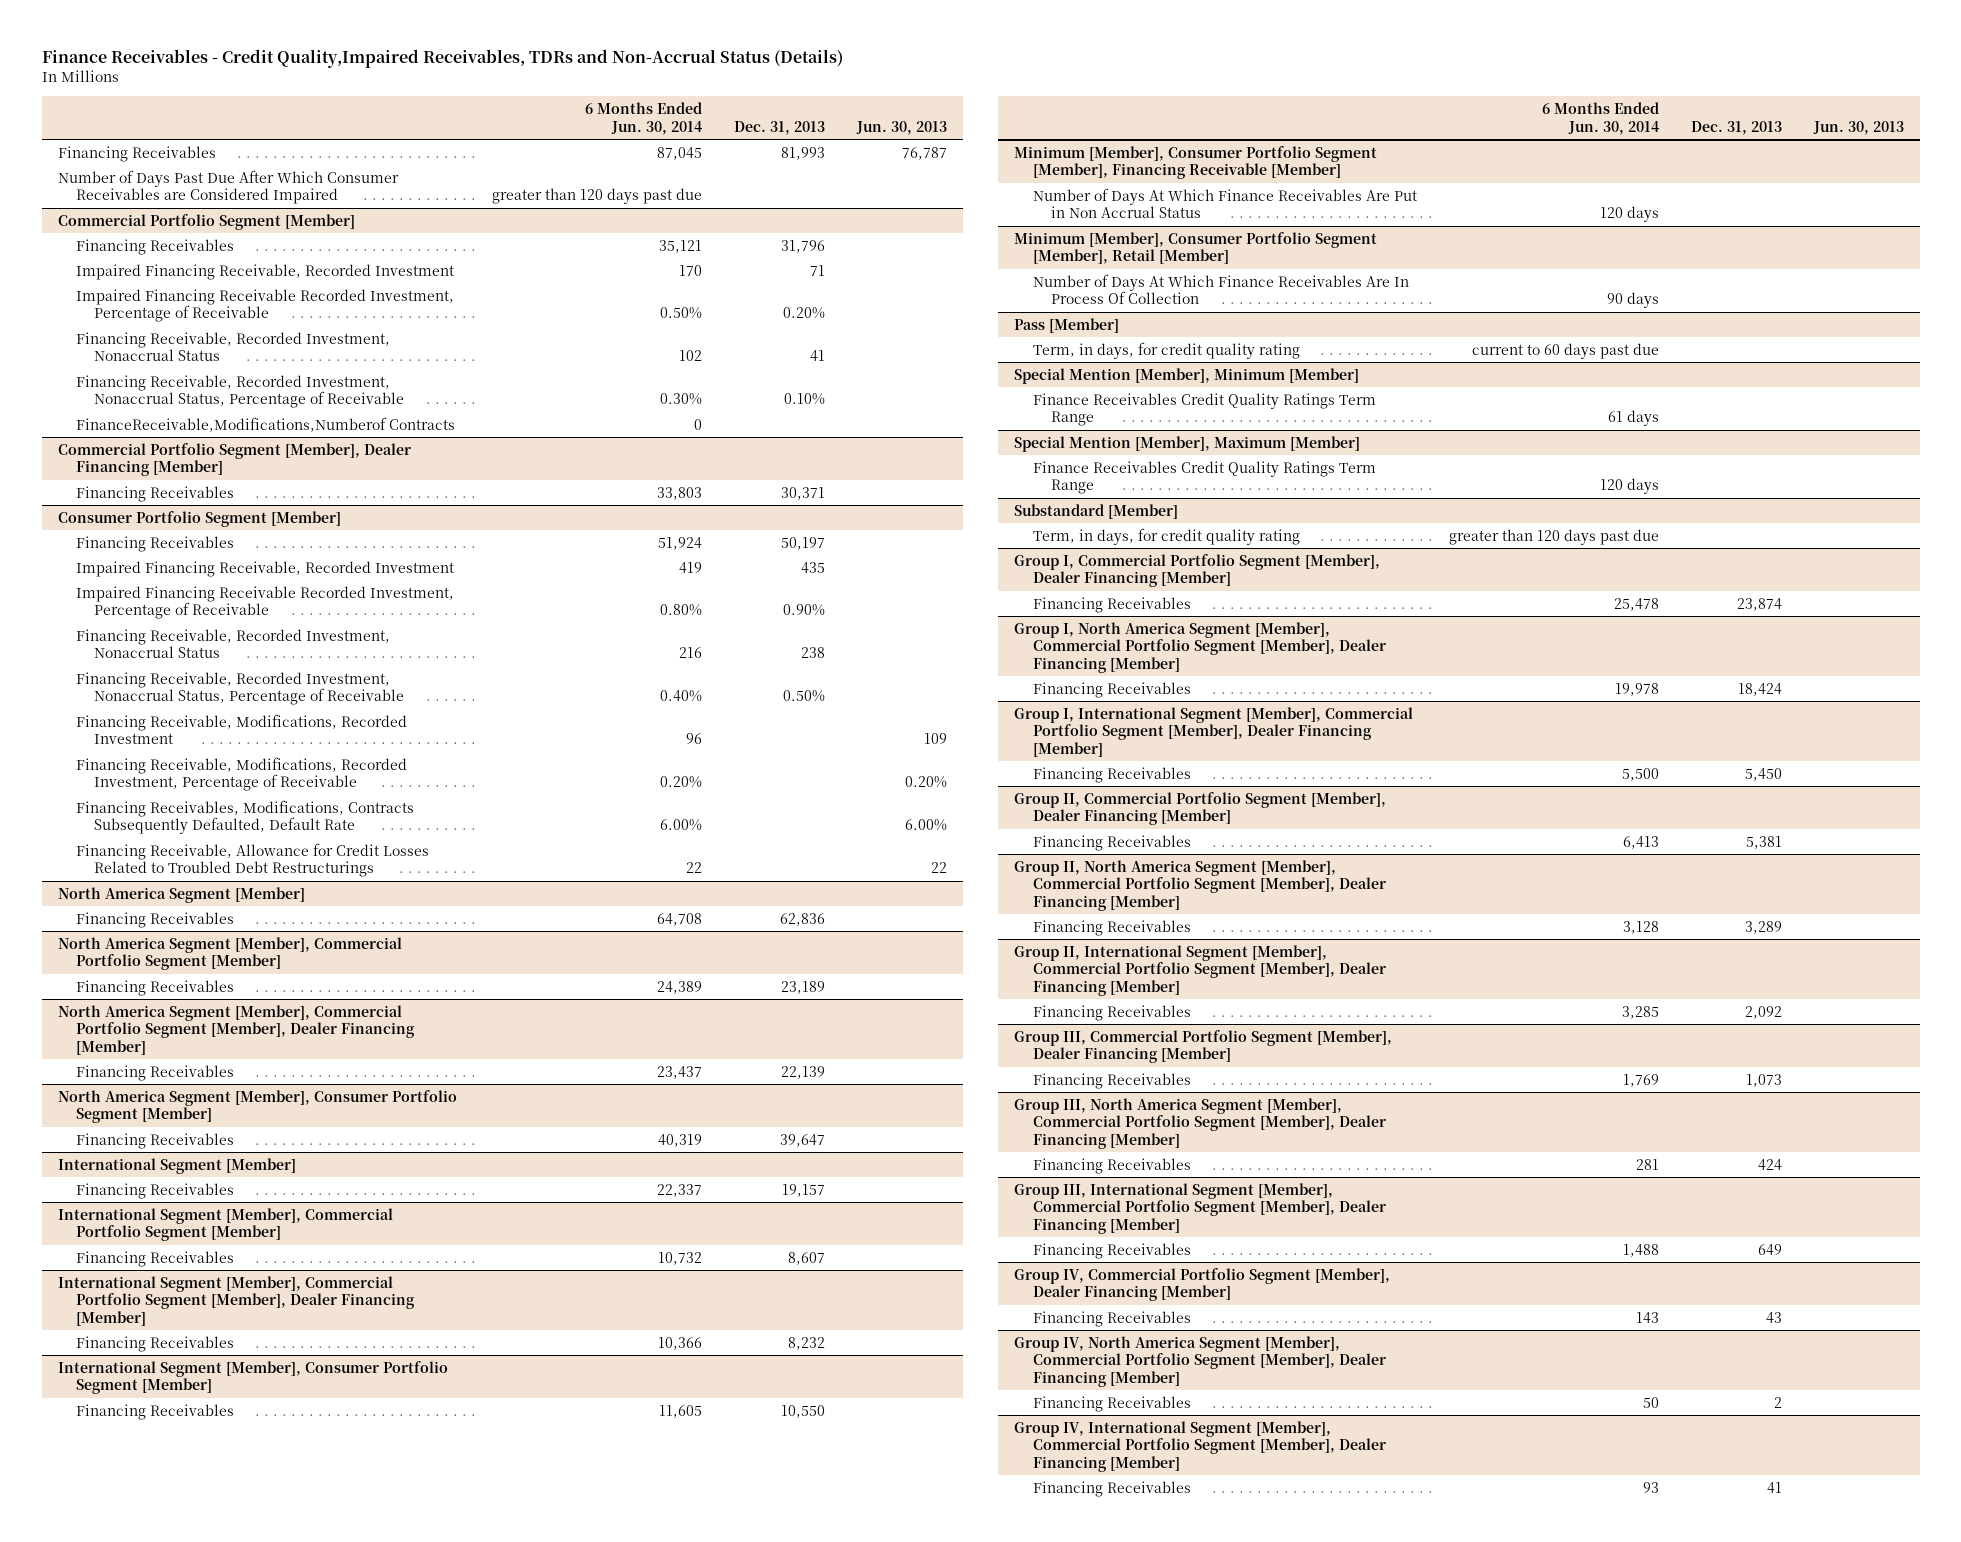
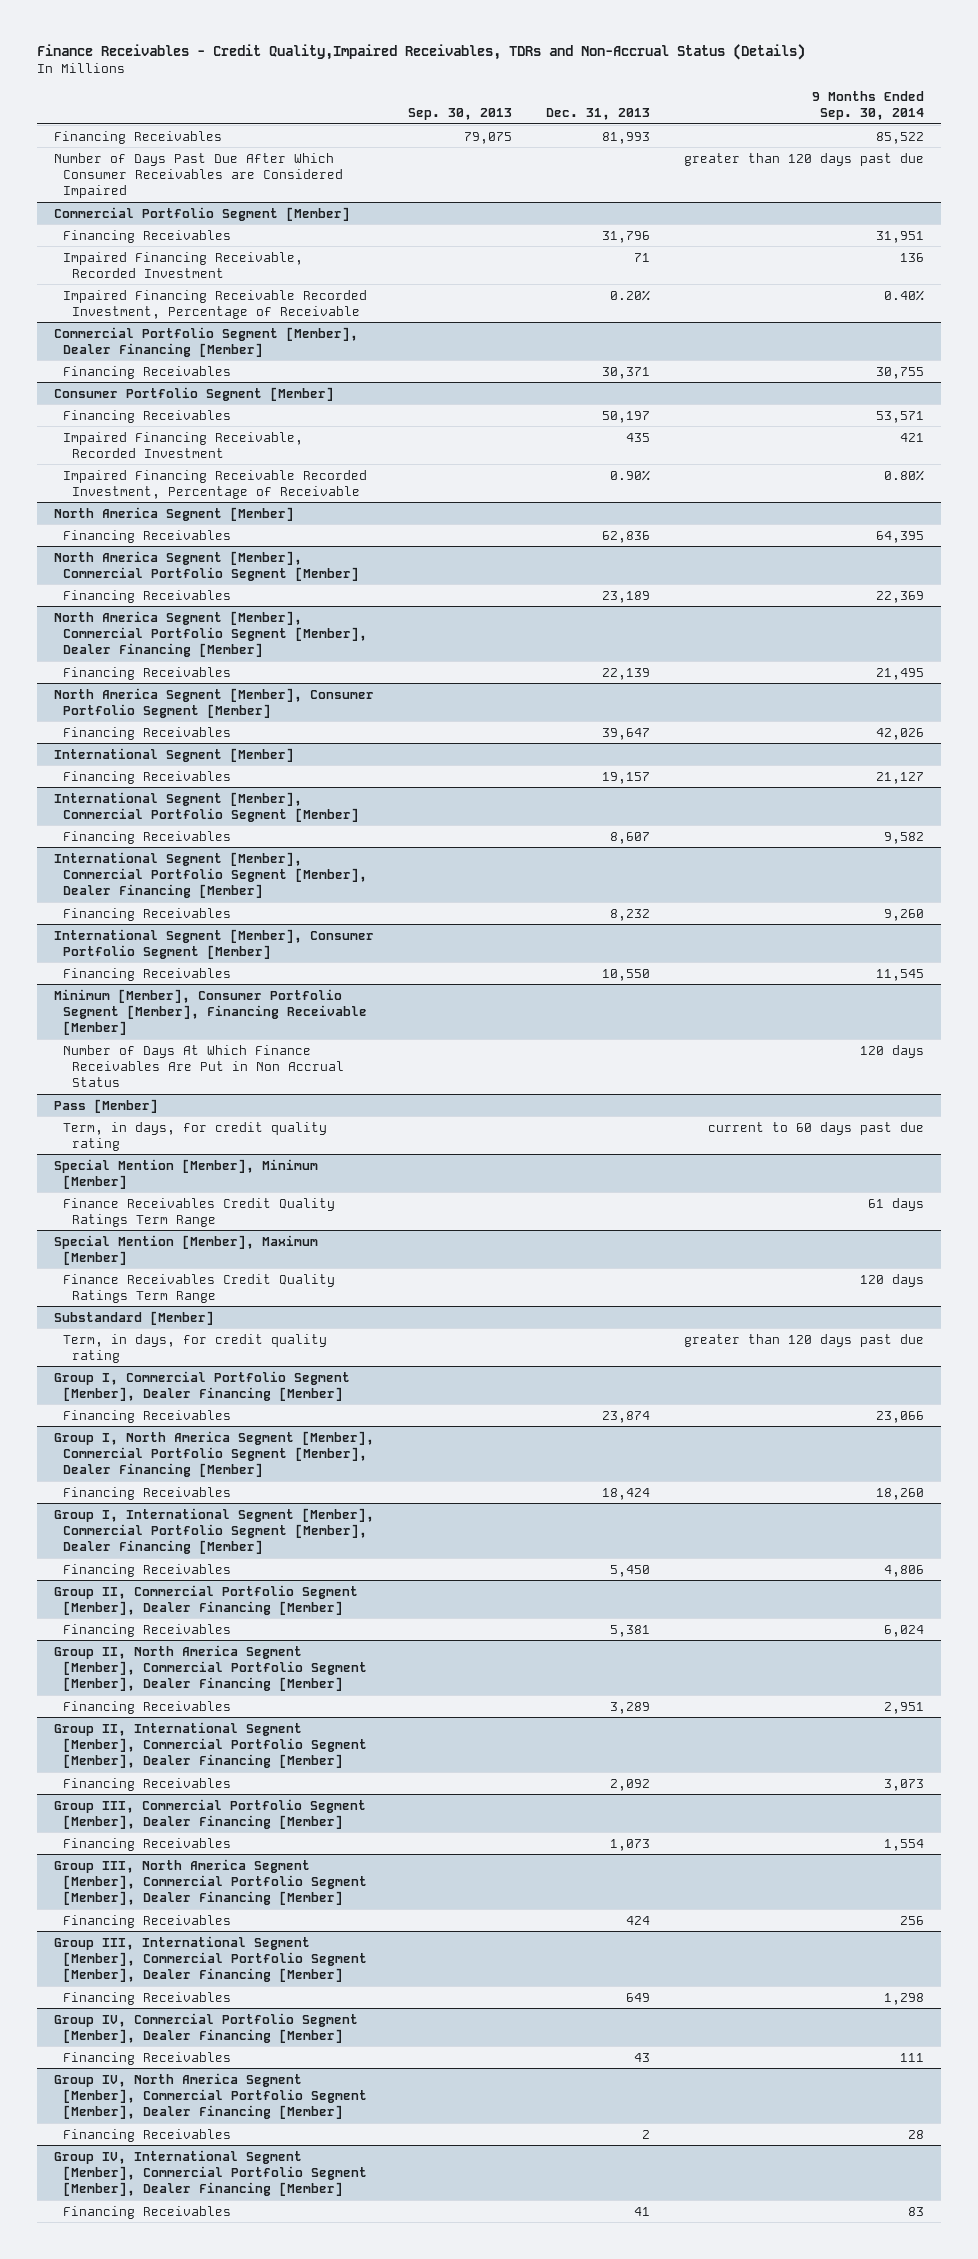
- | 6 Months Ended Jun. 30, 2014 | Dec. 31, 2013 | Jun. 30, 2013
+ | Sep. 30, 2013 | Dec. 31, 2013 | 9 Months Ended Sep. 30, 2014
@ Commercial Portfolio Segment [Member]
- Financing Receivable, Recorded Investment, Nonaccrual Status | 102 | 41 |
- Financing Receivable, Recorded Investment, Nonaccrual Status, Percentage of Receivable | 0.30% | 0.10% |
- FinanceReceivable,Modifications,Numberof Contracts | 0 | |
@ Consumer Portfolio Segment [Member]
- Financing Receivable, Recorded Investment, Nonaccrual Status | 216 | 238 |
- Financing Receivable, Recorded Investment, Nonaccrual Status, Percentage of Receivable | 0.40% | 0.50% |
- Financing Receivable, Modifications, Recorded Investment | 96 | | 109
- Financing Receivable, Modifications, Recorded Investment, Percentage of Receivable | 0.20% | | 0.20%
- Financing Receivables, Modifications, Contracts Subsequently Defaulted, Default Rate | 6.00% | | 6.00%
- Financing Receivable, Allowance for Credit Losses Related to Troubled Debt Restructurings | 22 | | 22
- Minimum [Member], Consumer Portfolio Segment [Member], Retail [Member]
- Number of Days At Which Finance Receivables Are In Process Of Collection | 90 days | |

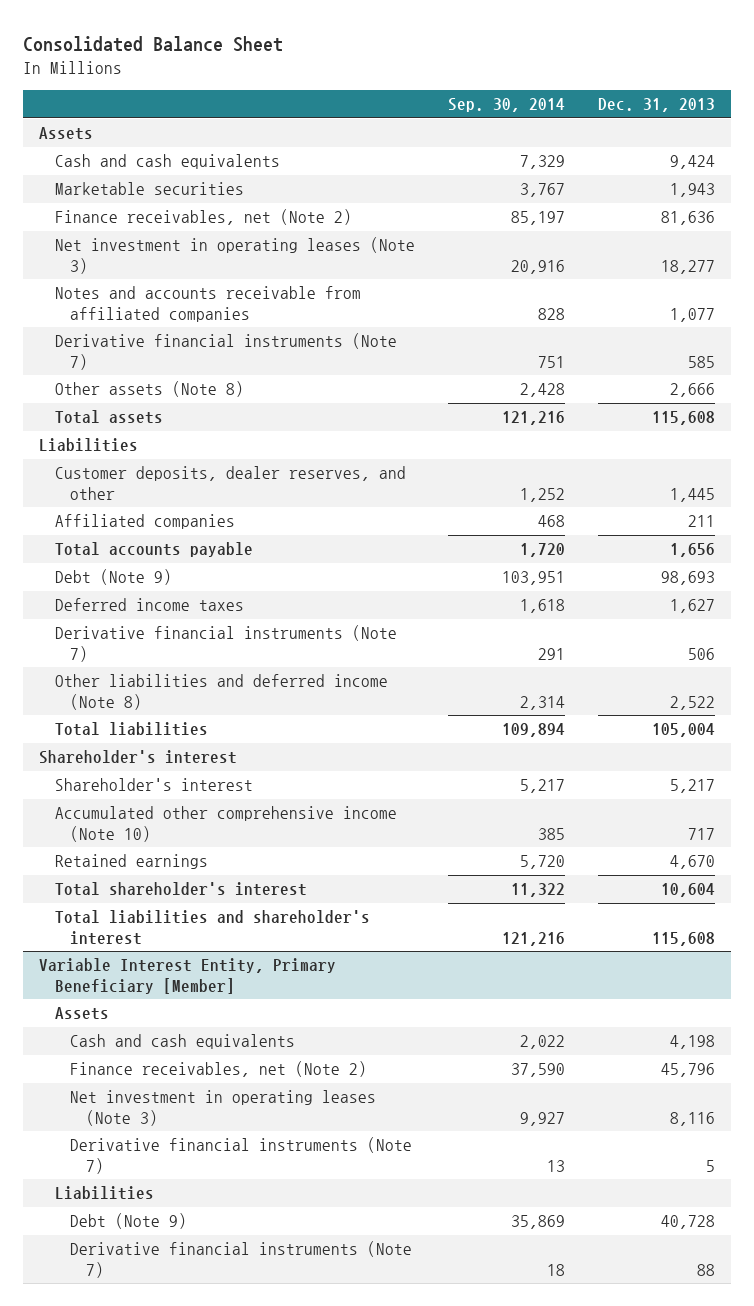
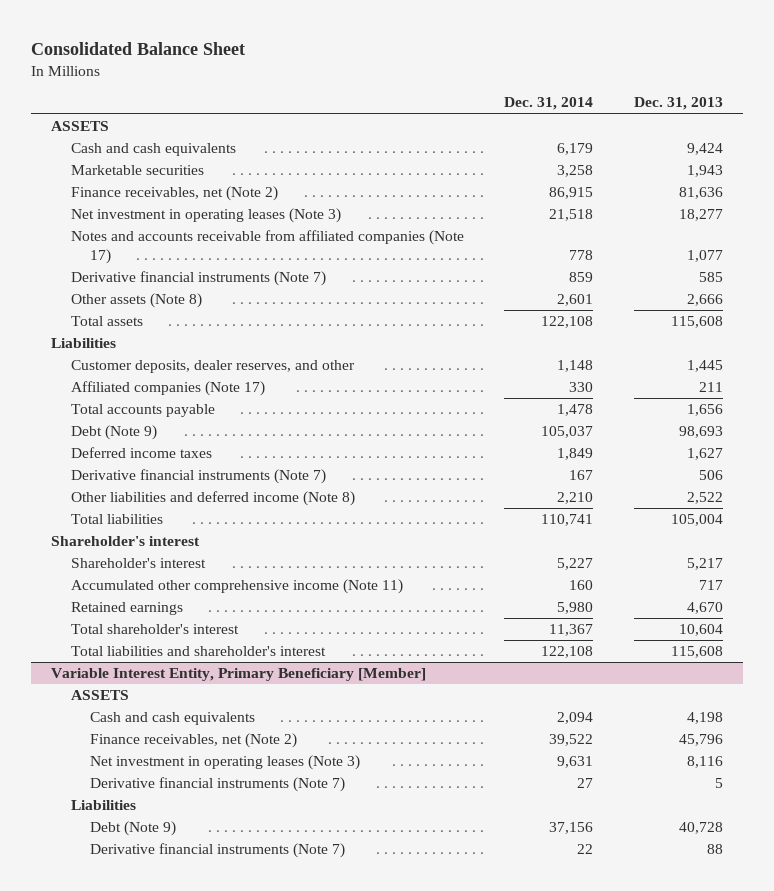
- | Sep. 30, 2014 | Dec. 31, 2013
+ | Dec. 31, 2014 | Dec. 31, 2013
- Assets
+ ASSETS
- Notes and accounts receivable from affiliated companies | 828 | 1,077
+ Notes and accounts receivable from affiliated companies (Note 17) | 778 | 1,077
- Affiliated companies | 468 | 211
+ Affiliated companies (Note 17) | 330 | 211
- Accumulated other comprehensive income (Note 10) | 385 | 717
+ Accumulated other comprehensive income (Note 11) | 160 | 717
@ Variable Interest Entity, Primary Beneficiary [Member]
- Assets
+ ASSETS

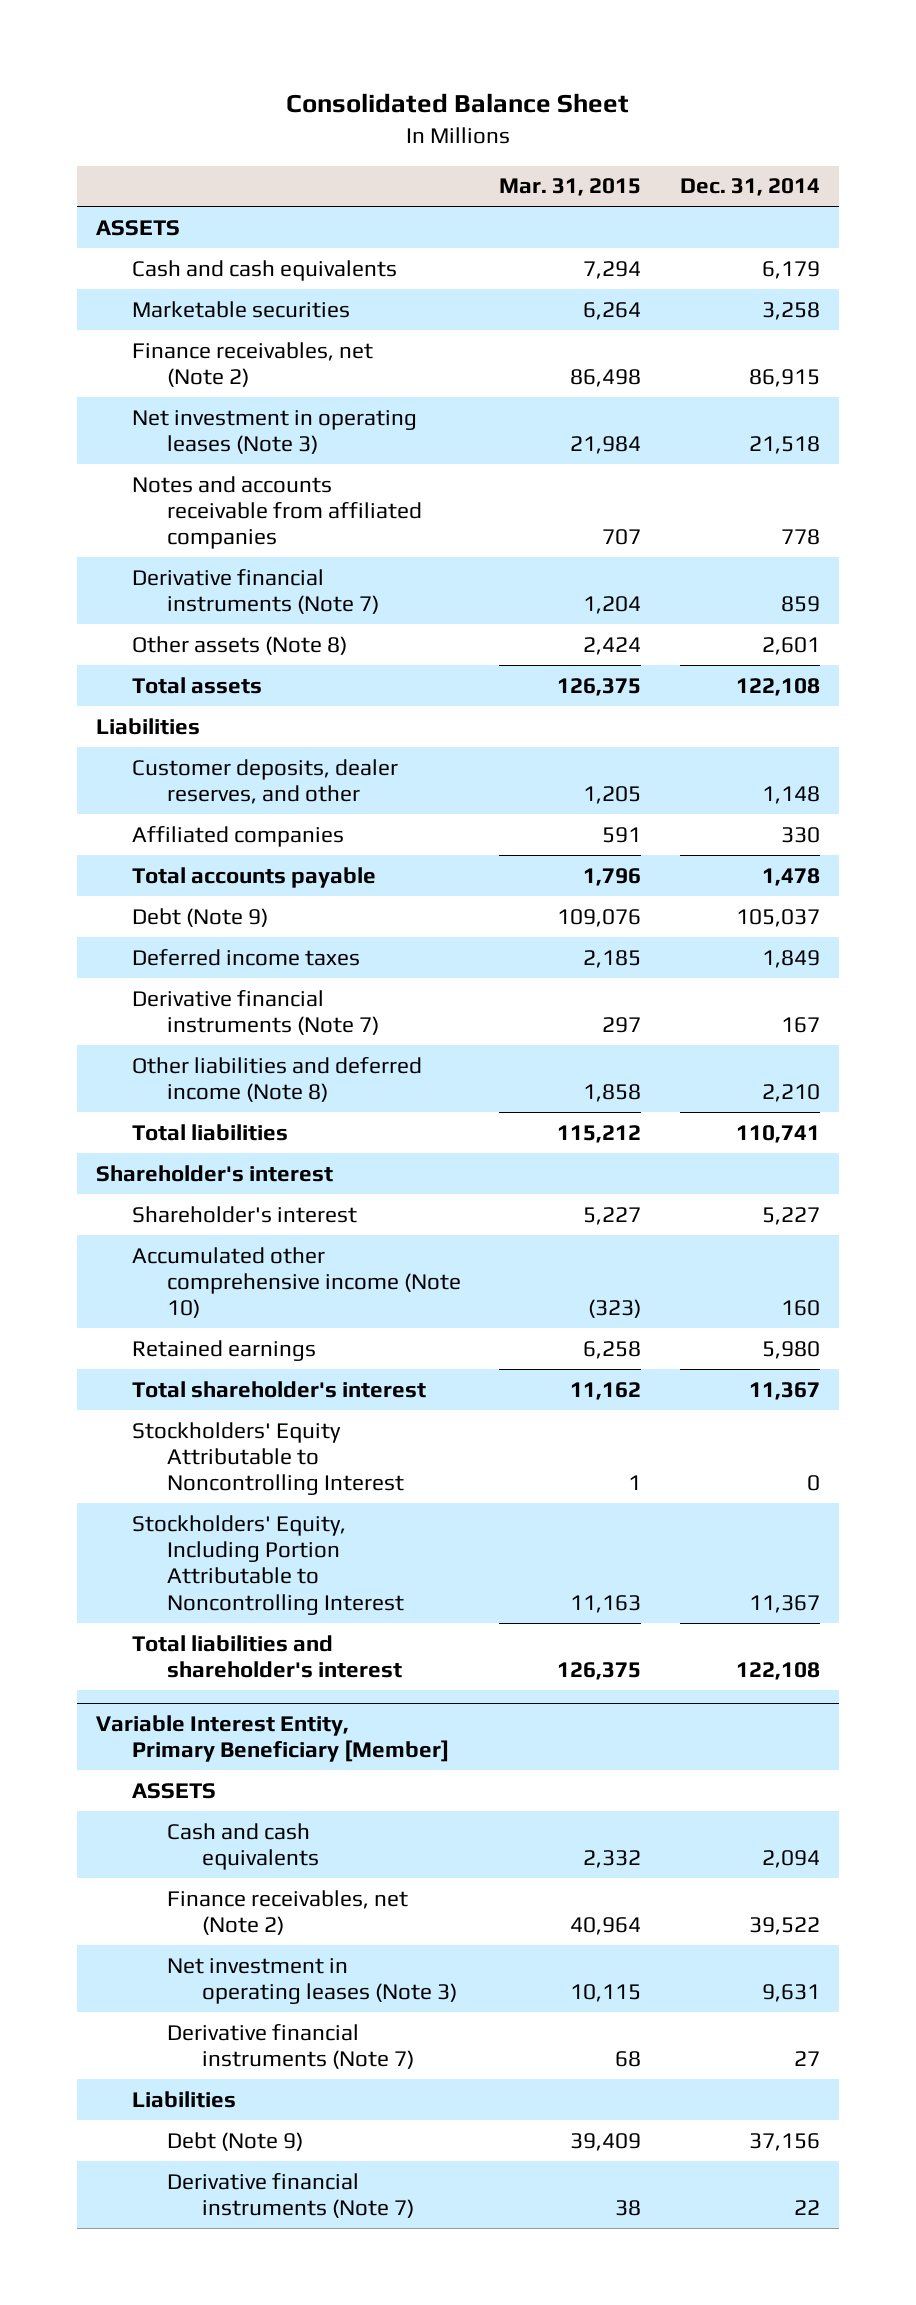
- | Dec. 31, 2014 | Dec. 31, 2013
+ | Mar. 31, 2015 | Dec. 31, 2014
- Notes and accounts receivable from affiliated companies (Note 17) | 778 | 1,077
+ Notes and accounts receivable from affiliated companies | 707 | 778
- Affiliated companies (Note 17) | 330 | 211
+ Affiliated companies | 591 | 330
- Accumulated other comprehensive income (Note 11) | 160 | 717
+ Accumulated other comprehensive income (Note 10) | (323) | 160
+ Stockholders' Equity Attributable to Noncontrolling Interest | 1 | 0
+ Stockholders' Equity, Including Portion Attributable to Noncontrolling Interest | 11,163 | 11,367

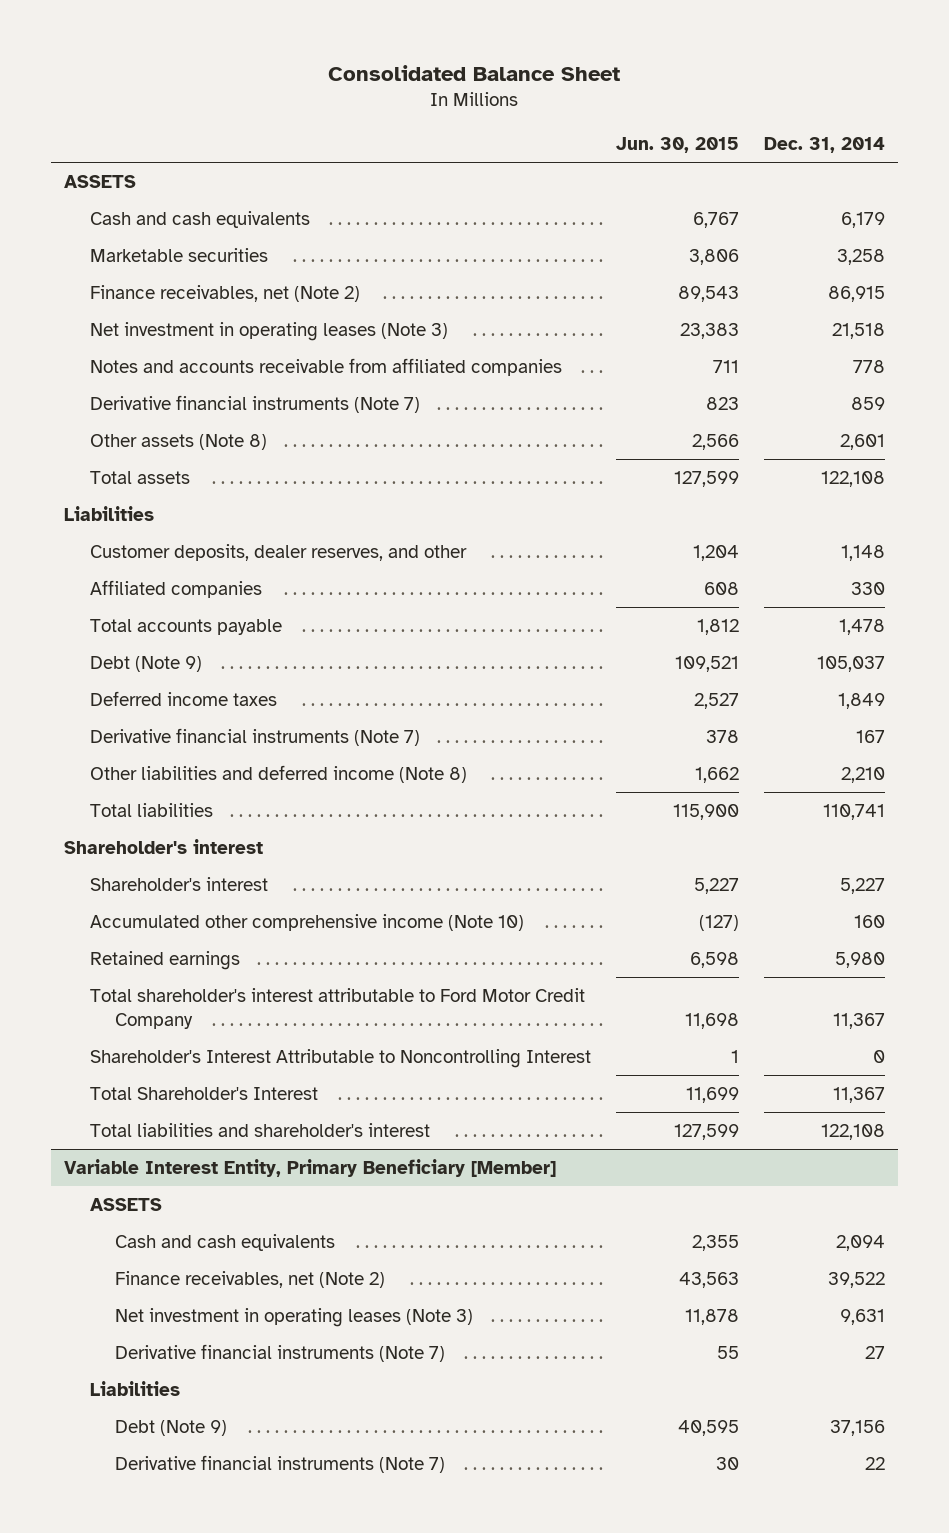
- | Mar. 31, 2015 | Dec. 31, 2014
+ | Jun. 30, 2015 | Dec. 31, 2014
- Total shareholder's interest | 11,162 | 11,367
- Stockholders' Equity Attributable to Noncontrolling Interest | 1 | 0
- Stockholders' Equity, Including Portion Attributable to Noncontrolling Interest | 11,163 | 11,367
+ Total shareholder's interest attributable to Ford Motor Credit Company | 11,698 | 11,367
+ Shareholder's Interest Attributable to Noncontrolling Interest | 1 | 0
+ Total Shareholder's Interest | 11,699 | 11,367

